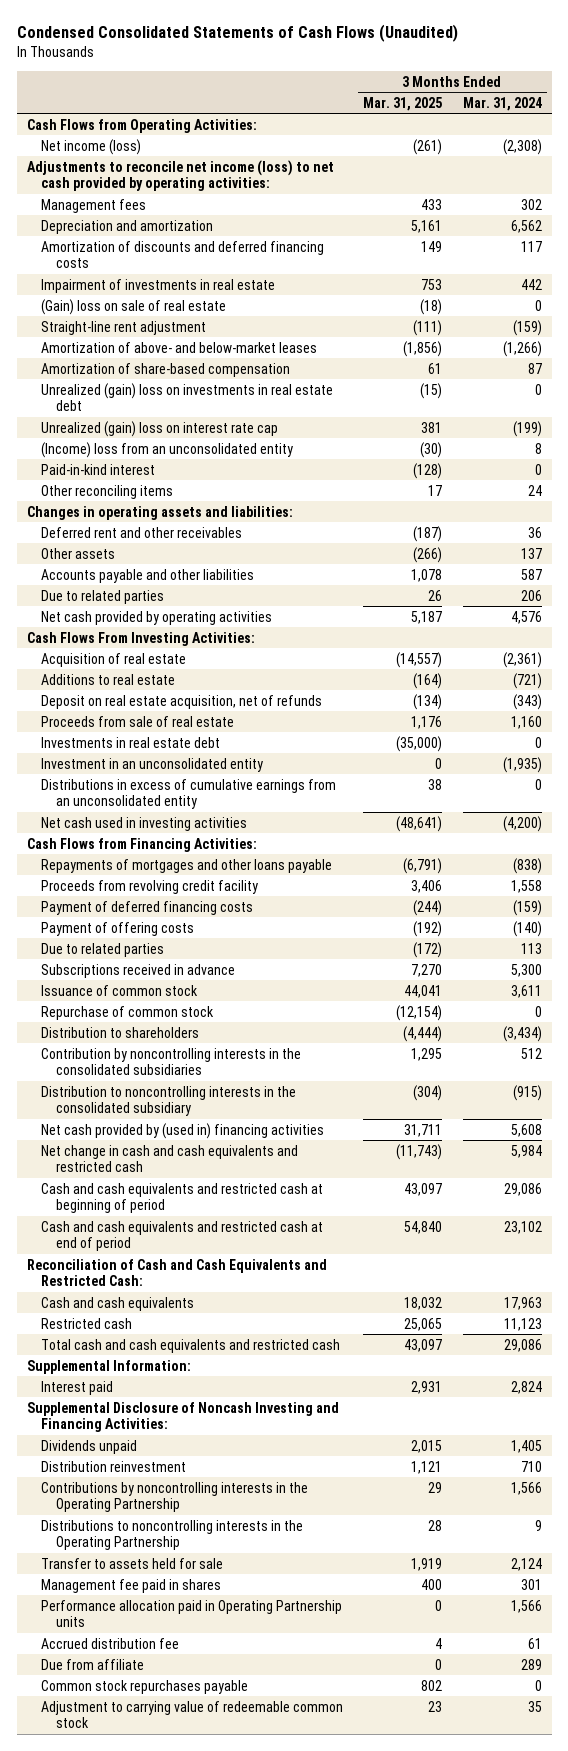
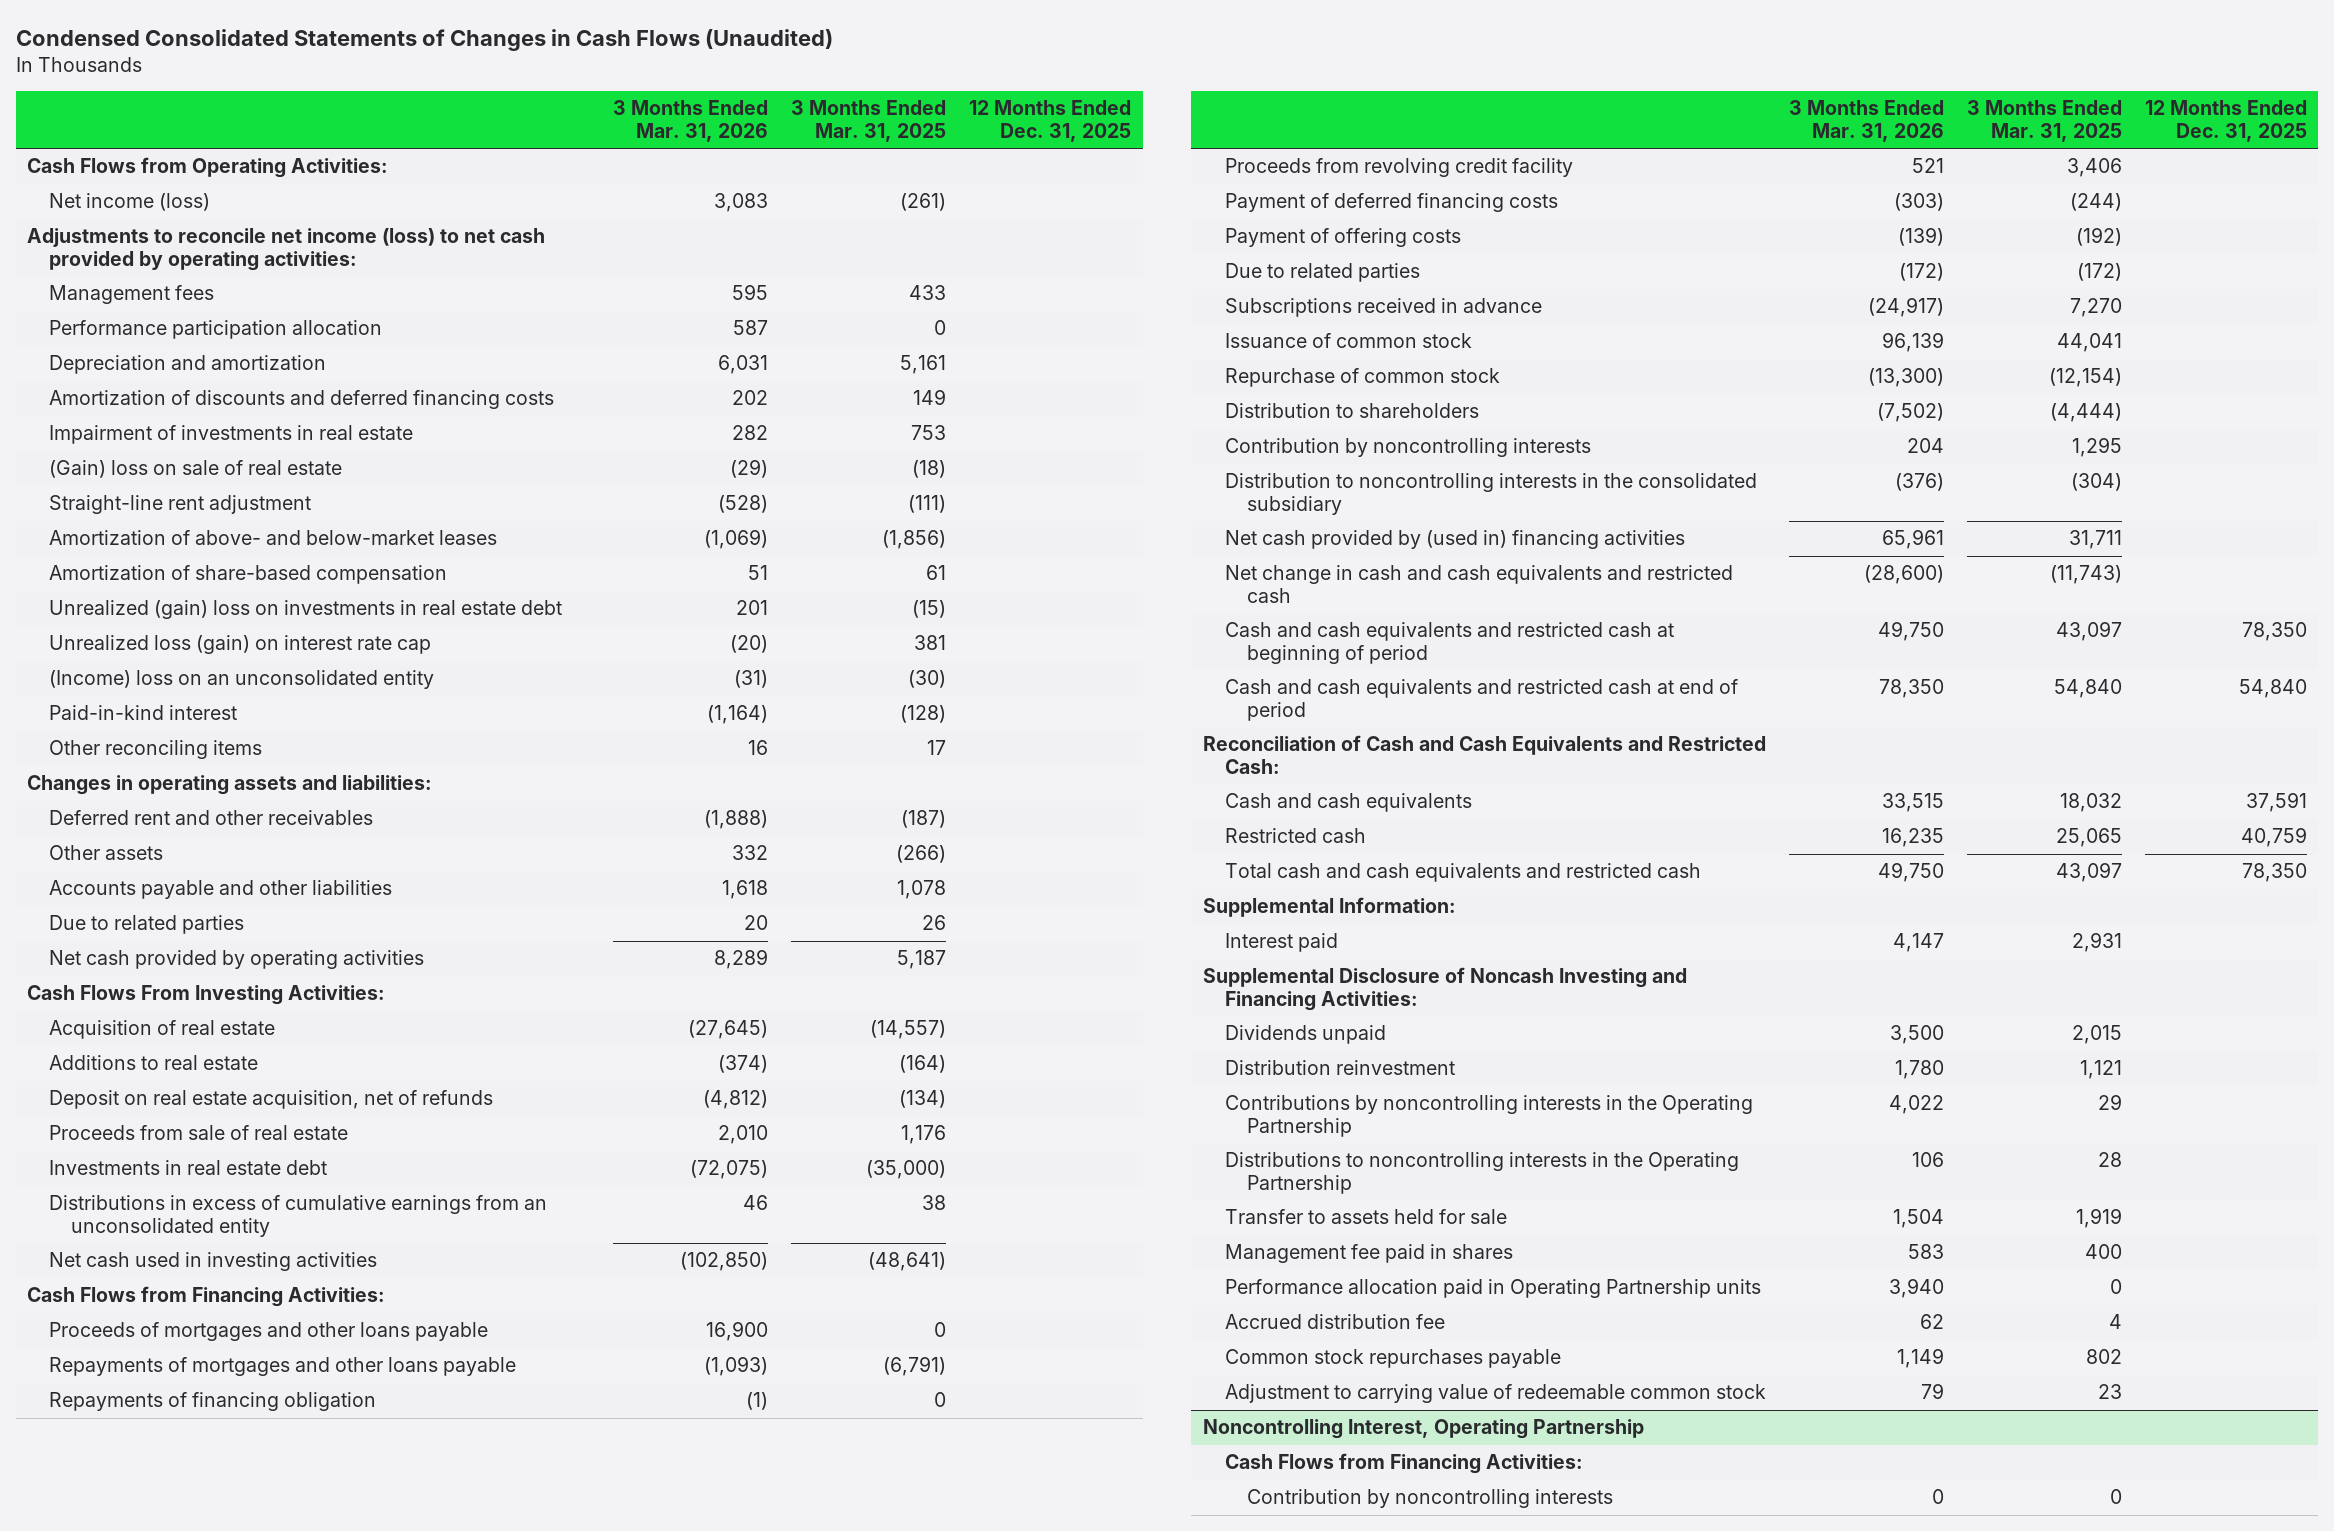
- Condensed Consolidated Statements of Cash Flows (Unaudited)
+ Condensed Consolidated Statements of Changes in Cash Flows (Unaudited)
- | 3 Months Ended Mar. 31, 2025 | 3 Months Ended Mar. 31, 2024
+ | 3 Months Ended Mar. 31, 2026 | 3 Months Ended Mar. 31, 2025 | 12 Months Ended Dec. 31, 2025
+ Performance participation allocation | 587 | 0 |
- Unrealized (gain) loss on interest rate cap | 381 | (199)
- (Income) loss from an unconsolidated entity | (30) | 8
+ Unrealized loss (gain) on interest rate cap | (20) | 381 |
+ (Income) loss on an unconsolidated entity | (31) | (30) |
- Investment in an unconsolidated entity | 0 | (1,935)
+ Proceeds of mortgages and other loans payable | 16,900 | 0 |
+ Repayments of financing obligation | (1) | 0 |
- Contribution by noncontrolling interests in the consolidated subsidiaries | 1,295 | 512
+ Contribution by noncontrolling interests | 204 | 1,295 |
- Due from affiliate | 0 | 289
+ Noncontrolling Interest, Operating Partnership
+ Cash Flows from Financing Activities:
+ Contribution by noncontrolling interests | 0 | 0 |

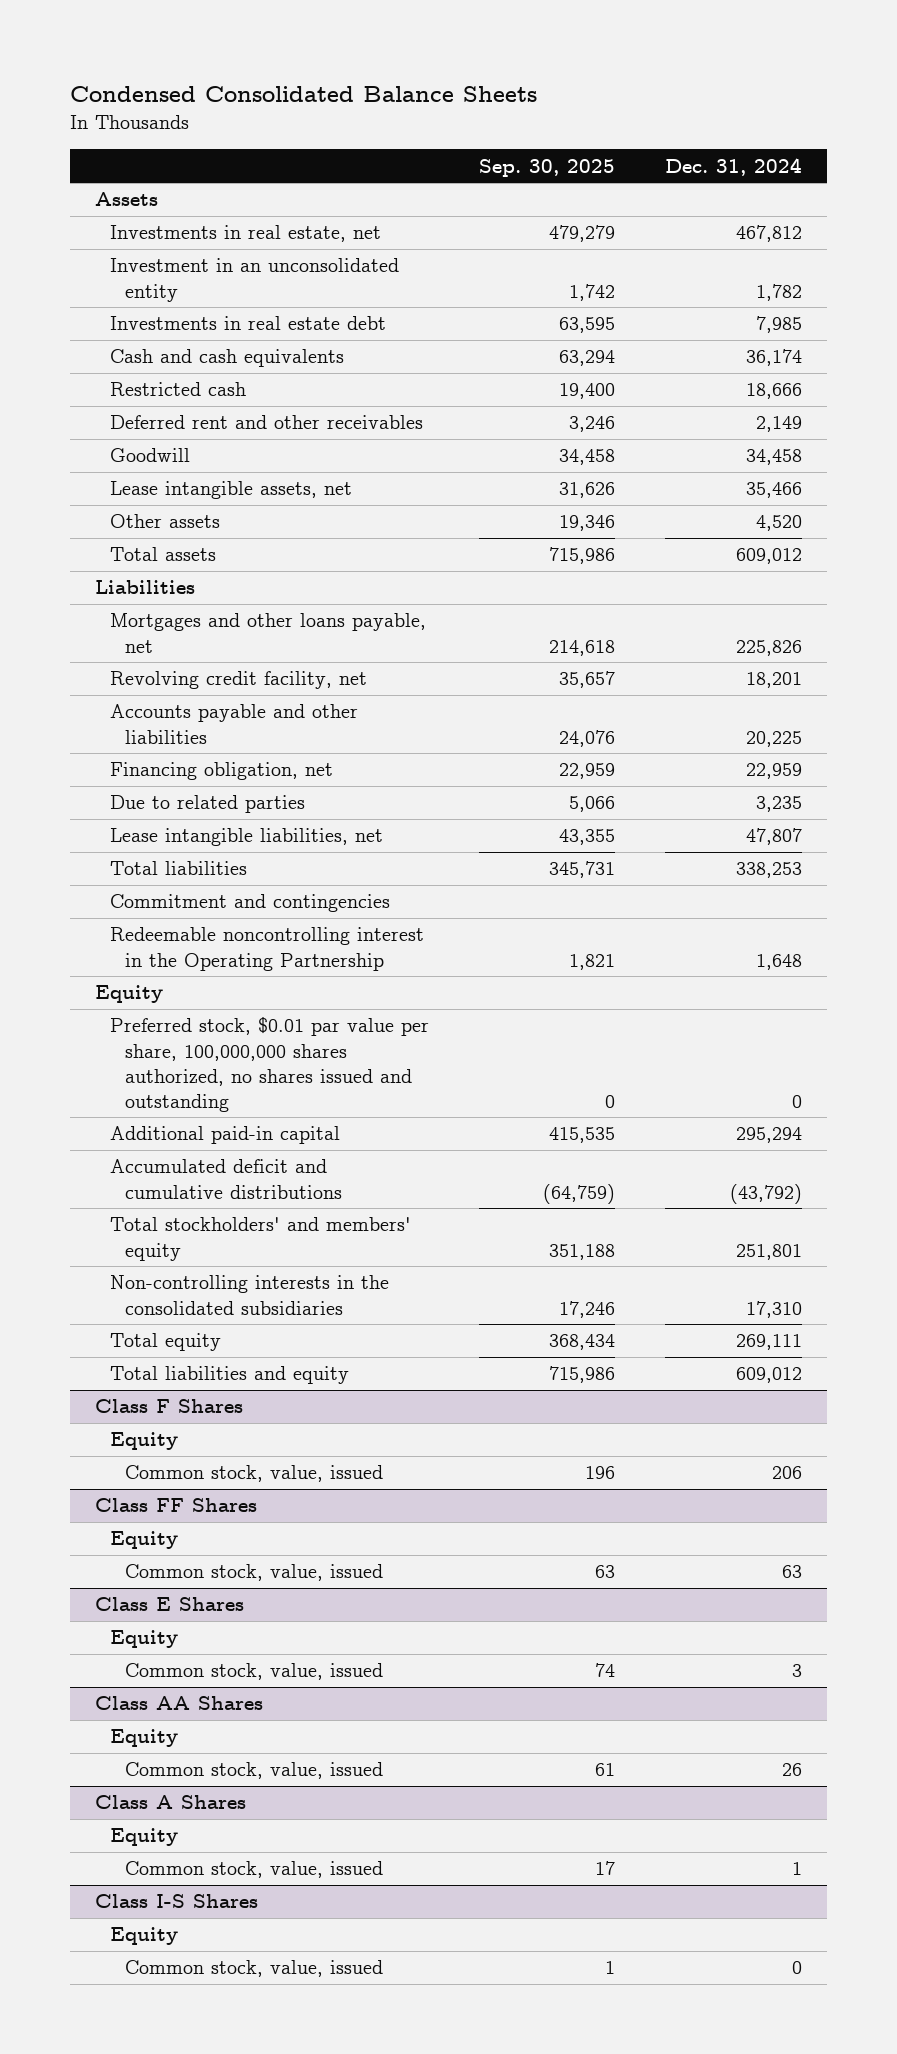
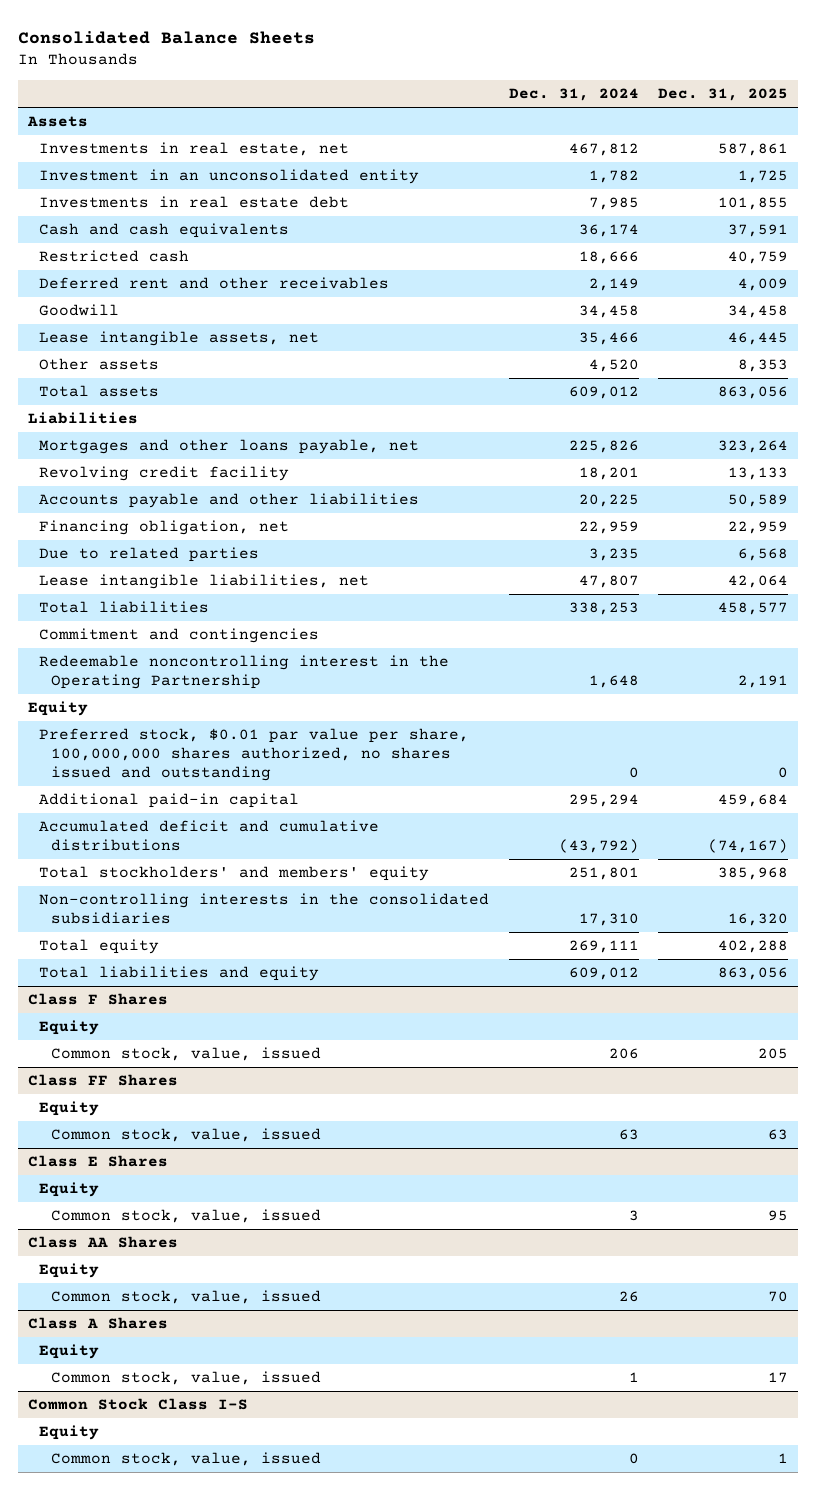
- Condensed Consolidated Balance Sheets
+ Consolidated Balance Sheets
- | Sep. 30, 2025 | Dec. 31, 2024
+ | Dec. 31, 2024 | Dec. 31, 2025
- Revolving credit facility, net | 35,657 | 18,201
+ Revolving credit facility | 18,201 | 13,133
- Class I-S Shares
+ Common Stock Class I-S

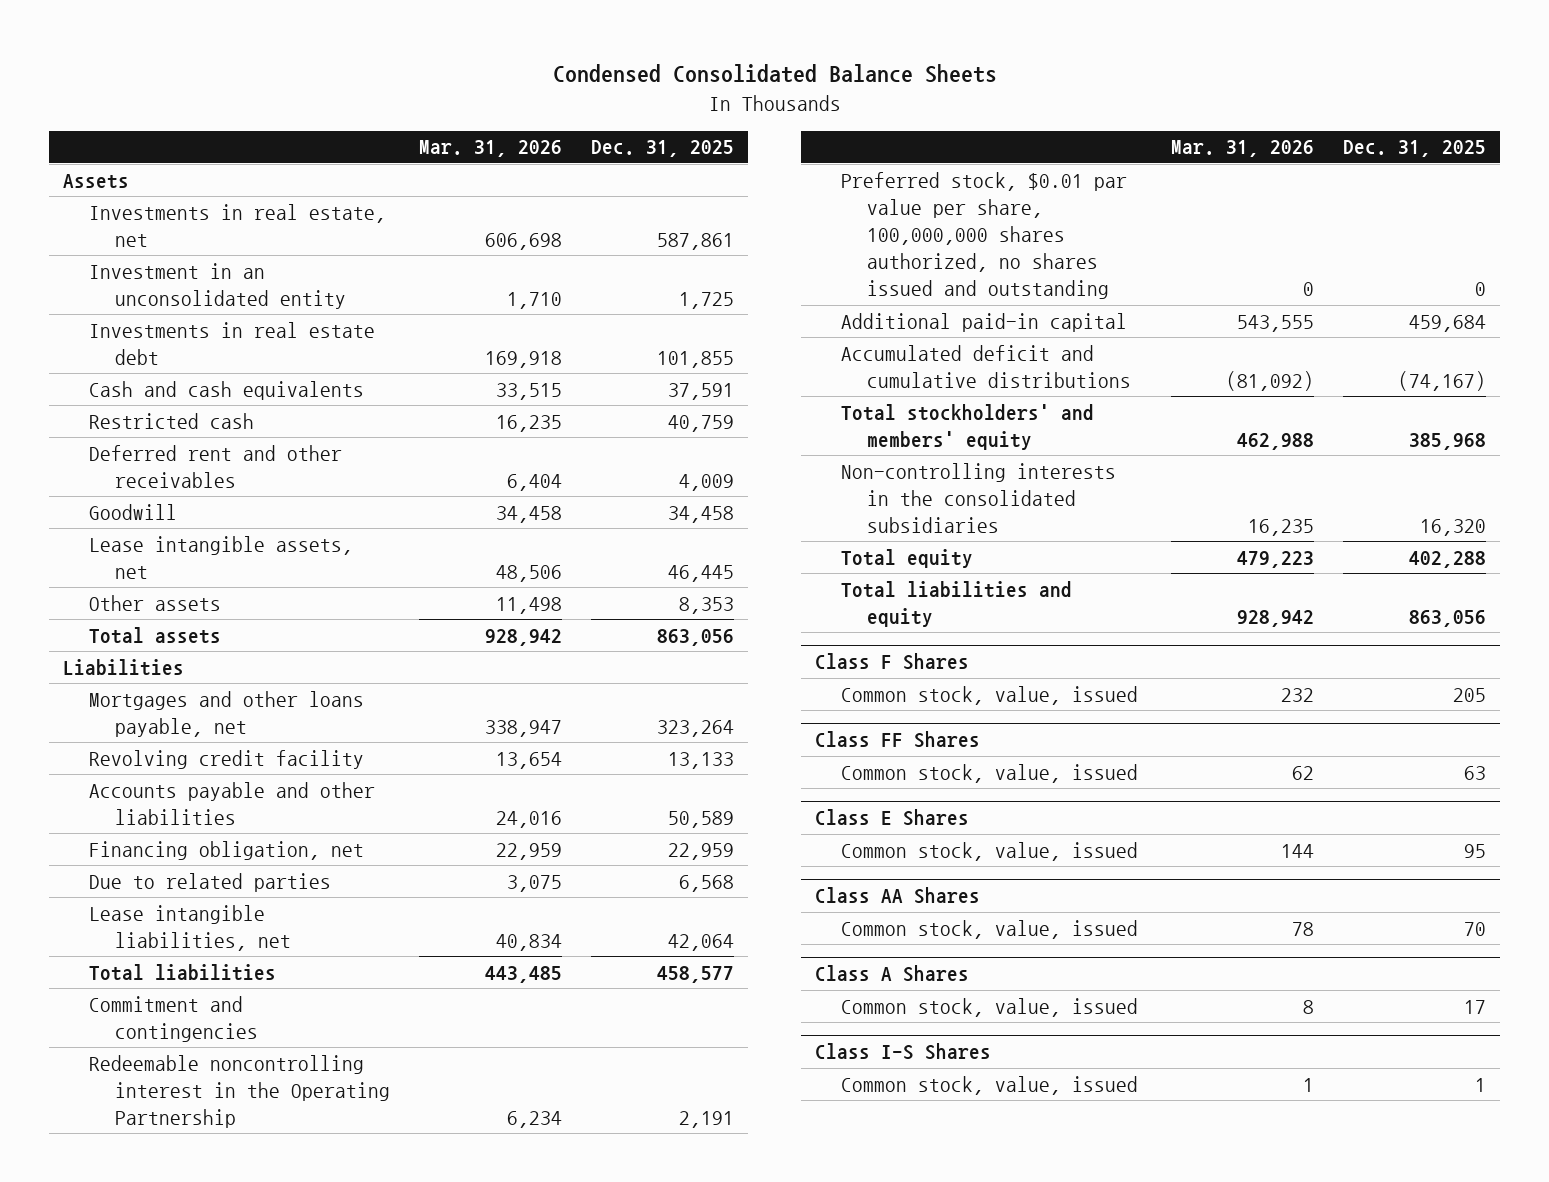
- Consolidated Balance Sheets
+ Condensed Consolidated Balance Sheets
- | Dec. 31, 2024 | Dec. 31, 2025
+ | Mar. 31, 2026 | Dec. 31, 2025
- Equity
@ Class F Shares
- Equity
@ Class FF Shares
- Equity
@ Class E Shares
- Equity
@ Class AA Shares
- Equity
@ Class A Shares
- Equity
- Common Stock Class I-S
- Equity
+ Class I-S Shares

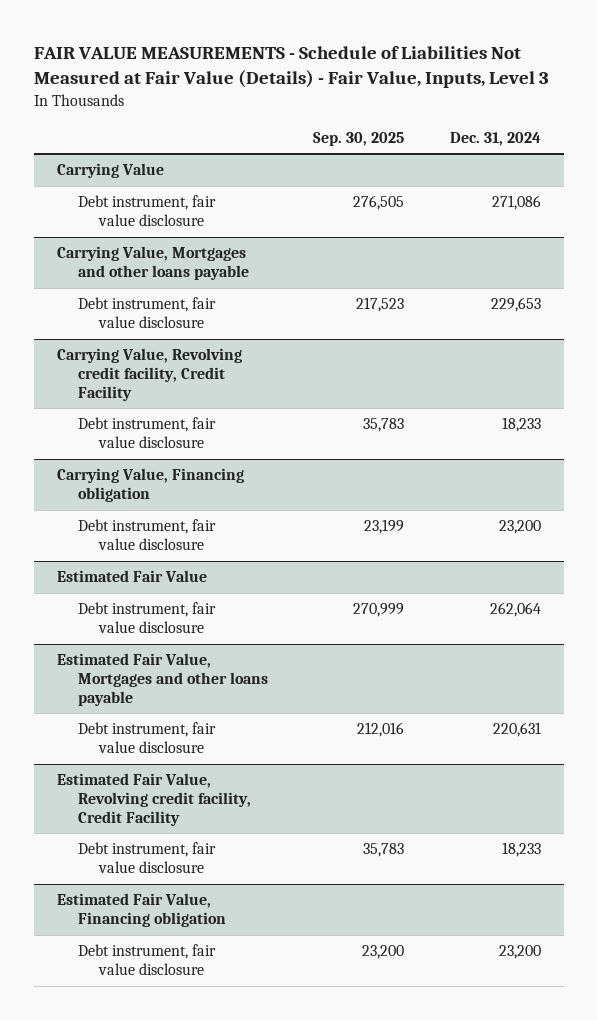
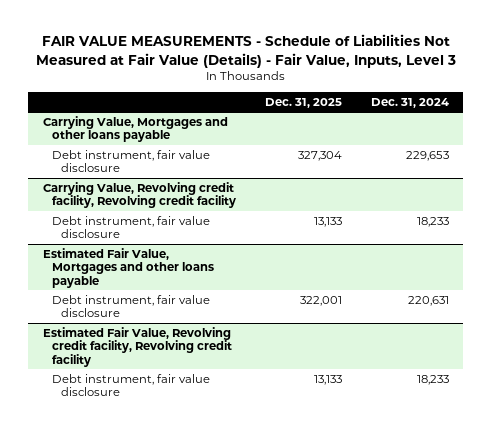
- | Sep. 30, 2025 | Dec. 31, 2024
+ | Dec. 31, 2025 | Dec. 31, 2024
- Carrying Value
- Debt instrument, fair value disclosure | 276,505 | 271,086
- Carrying Value, Revolving credit facility, Credit Facility
+ Carrying Value, Revolving credit facility, Revolving credit facility
- Carrying Value, Financing obligation
- Debt instrument, fair value disclosure | 23,199 | 23,200
- Estimated Fair Value
- Debt instrument, fair value disclosure | 270,999 | 262,064
- Estimated Fair Value, Revolving credit facility, Credit Facility
+ Estimated Fair Value, Revolving credit facility, Revolving credit facility
- Estimated Fair Value, Financing obligation
- Debt instrument, fair value disclosure | 23,200 | 23,200

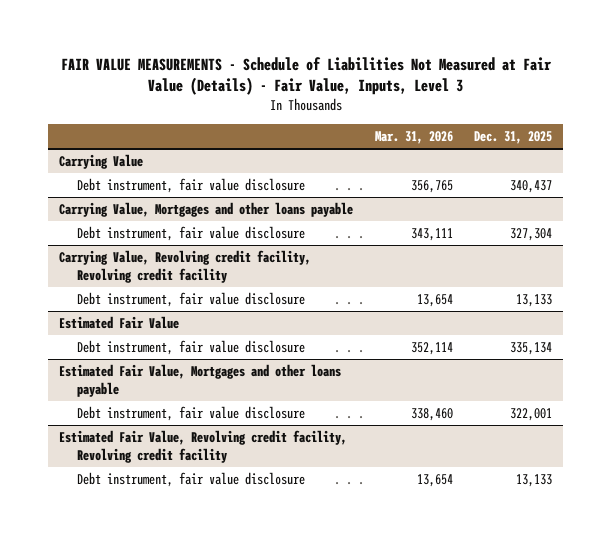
- | Dec. 31, 2025 | Dec. 31, 2024
+ | Mar. 31, 2026 | Dec. 31, 2025
+ Carrying Value
+ Debt instrument, fair value disclosure | 356,765 | 340,437
+ Estimated Fair Value
+ Debt instrument, fair value disclosure | 352,114 | 335,134

